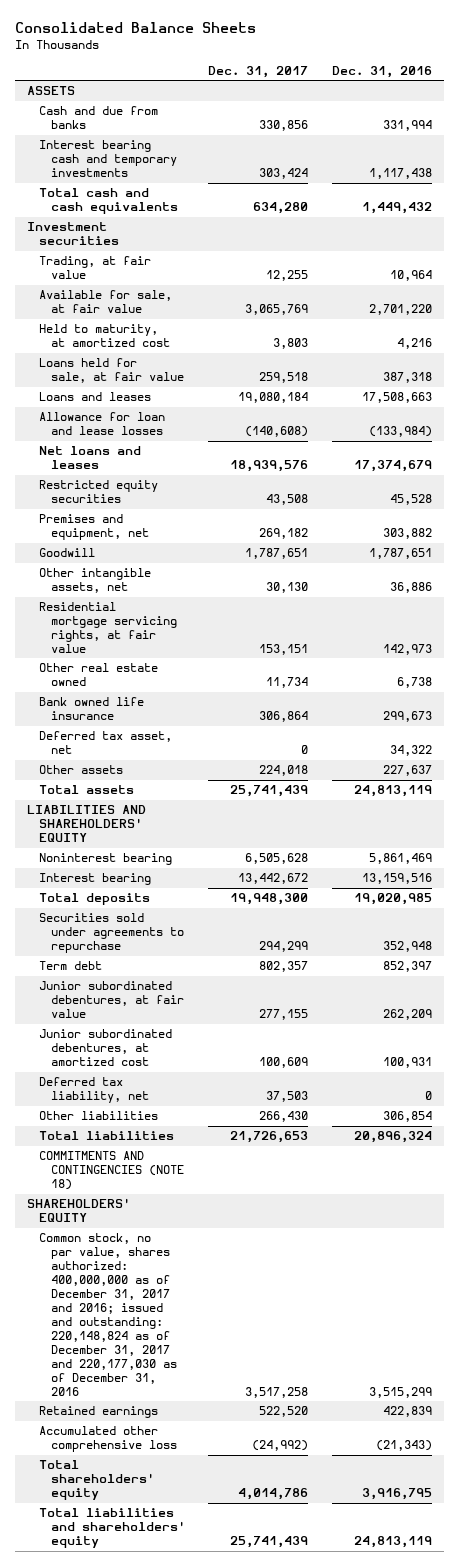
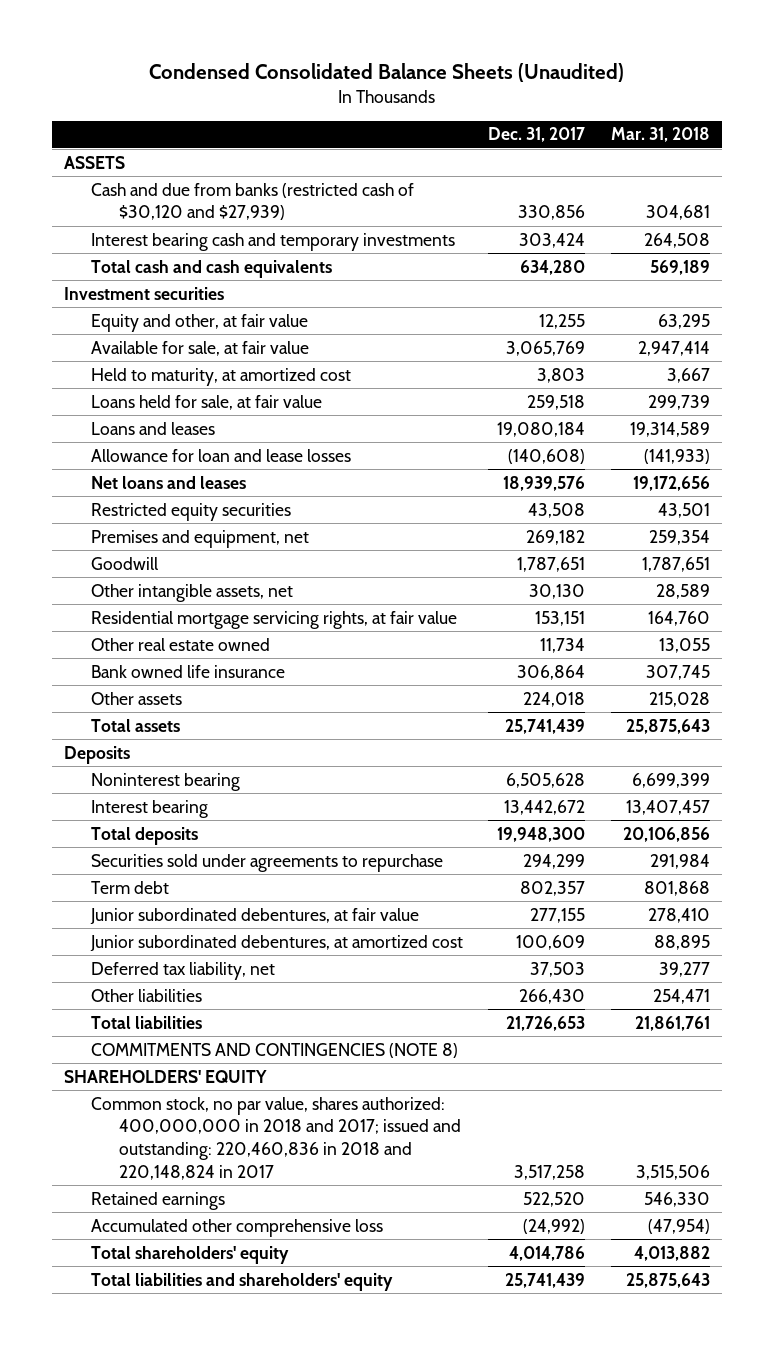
- Consolidated Balance Sheets
+ Condensed Consolidated Balance Sheets (Unaudited)
- | Dec. 31, 2017 | Dec. 31, 2016
+ | Dec. 31, 2017 | Mar. 31, 2018
- Cash and due from banks | 330,856 | 331,994
+ Cash and due from banks (restricted cash of $30,120 and $27,939) | 330,856 | 304,681
- Trading, at fair value | 12,255 | 10,964
+ Equity and other, at fair value | 12,255 | 63,295
- Deferred tax asset, net | 0 | 34,322
- LIABILITIES AND SHAREHOLDERS' EQUITY
+ Deposits
- COMMITMENTS AND CONTINGENCIES (NOTE 18)
+ COMMITMENTS AND CONTINGENCIES (NOTE 8)
- Common stock, no par value, shares authorized: 400,000,000 as of December 31, 2017 and 2016; issued and outstanding: 220,148,824 as of December 31, 2017 and 220,177,030 as of December 31, 2016 | 3,517,258 | 3,515,299
+ Common stock, no par value, shares authorized: 400,000,000 in 2018 and 2017; issued and outstanding: 220,460,836 in 2018 and 220,148,824 in 2017 | 3,517,258 | 3,515,506

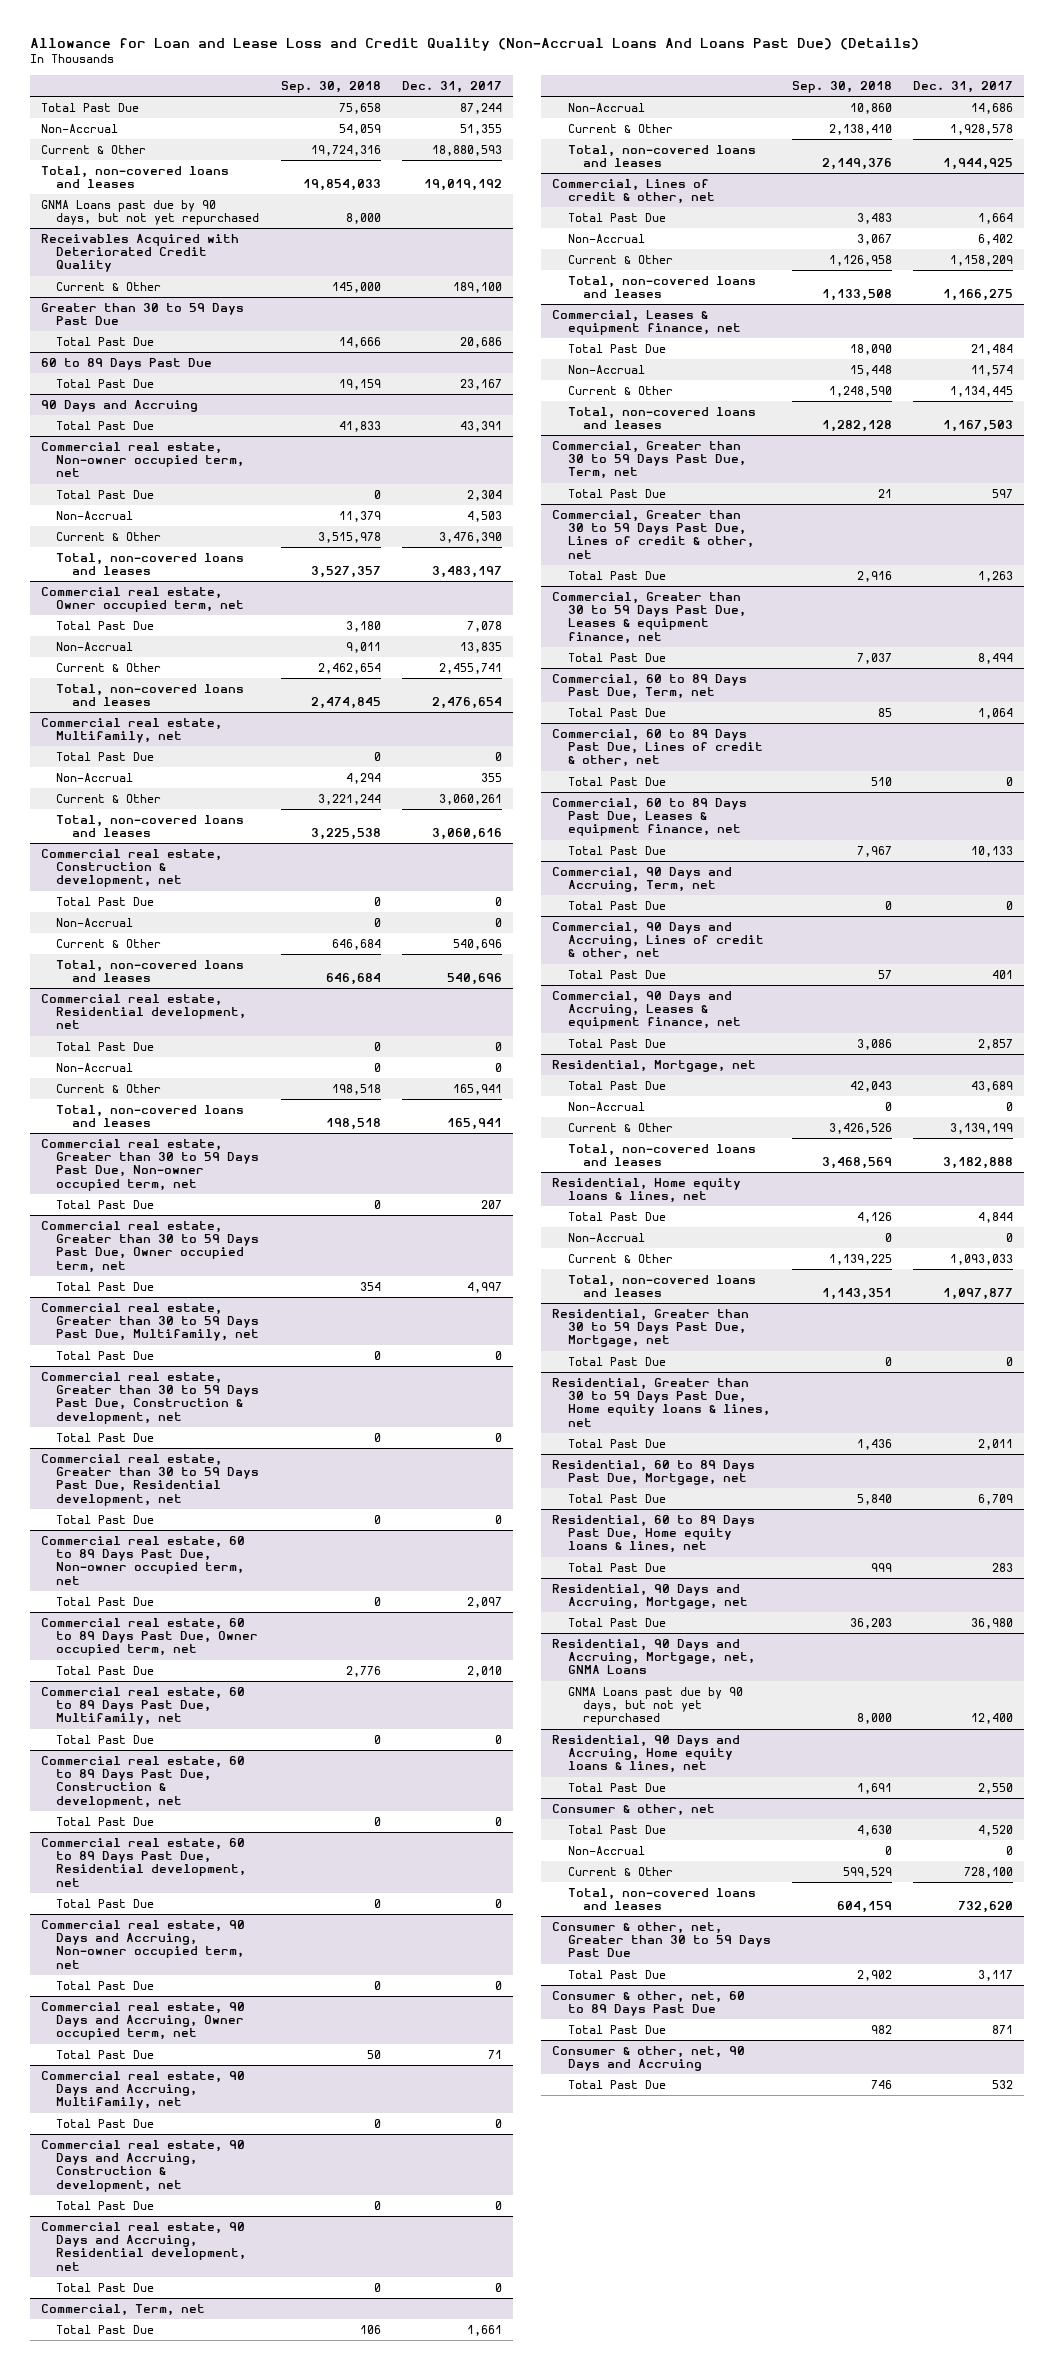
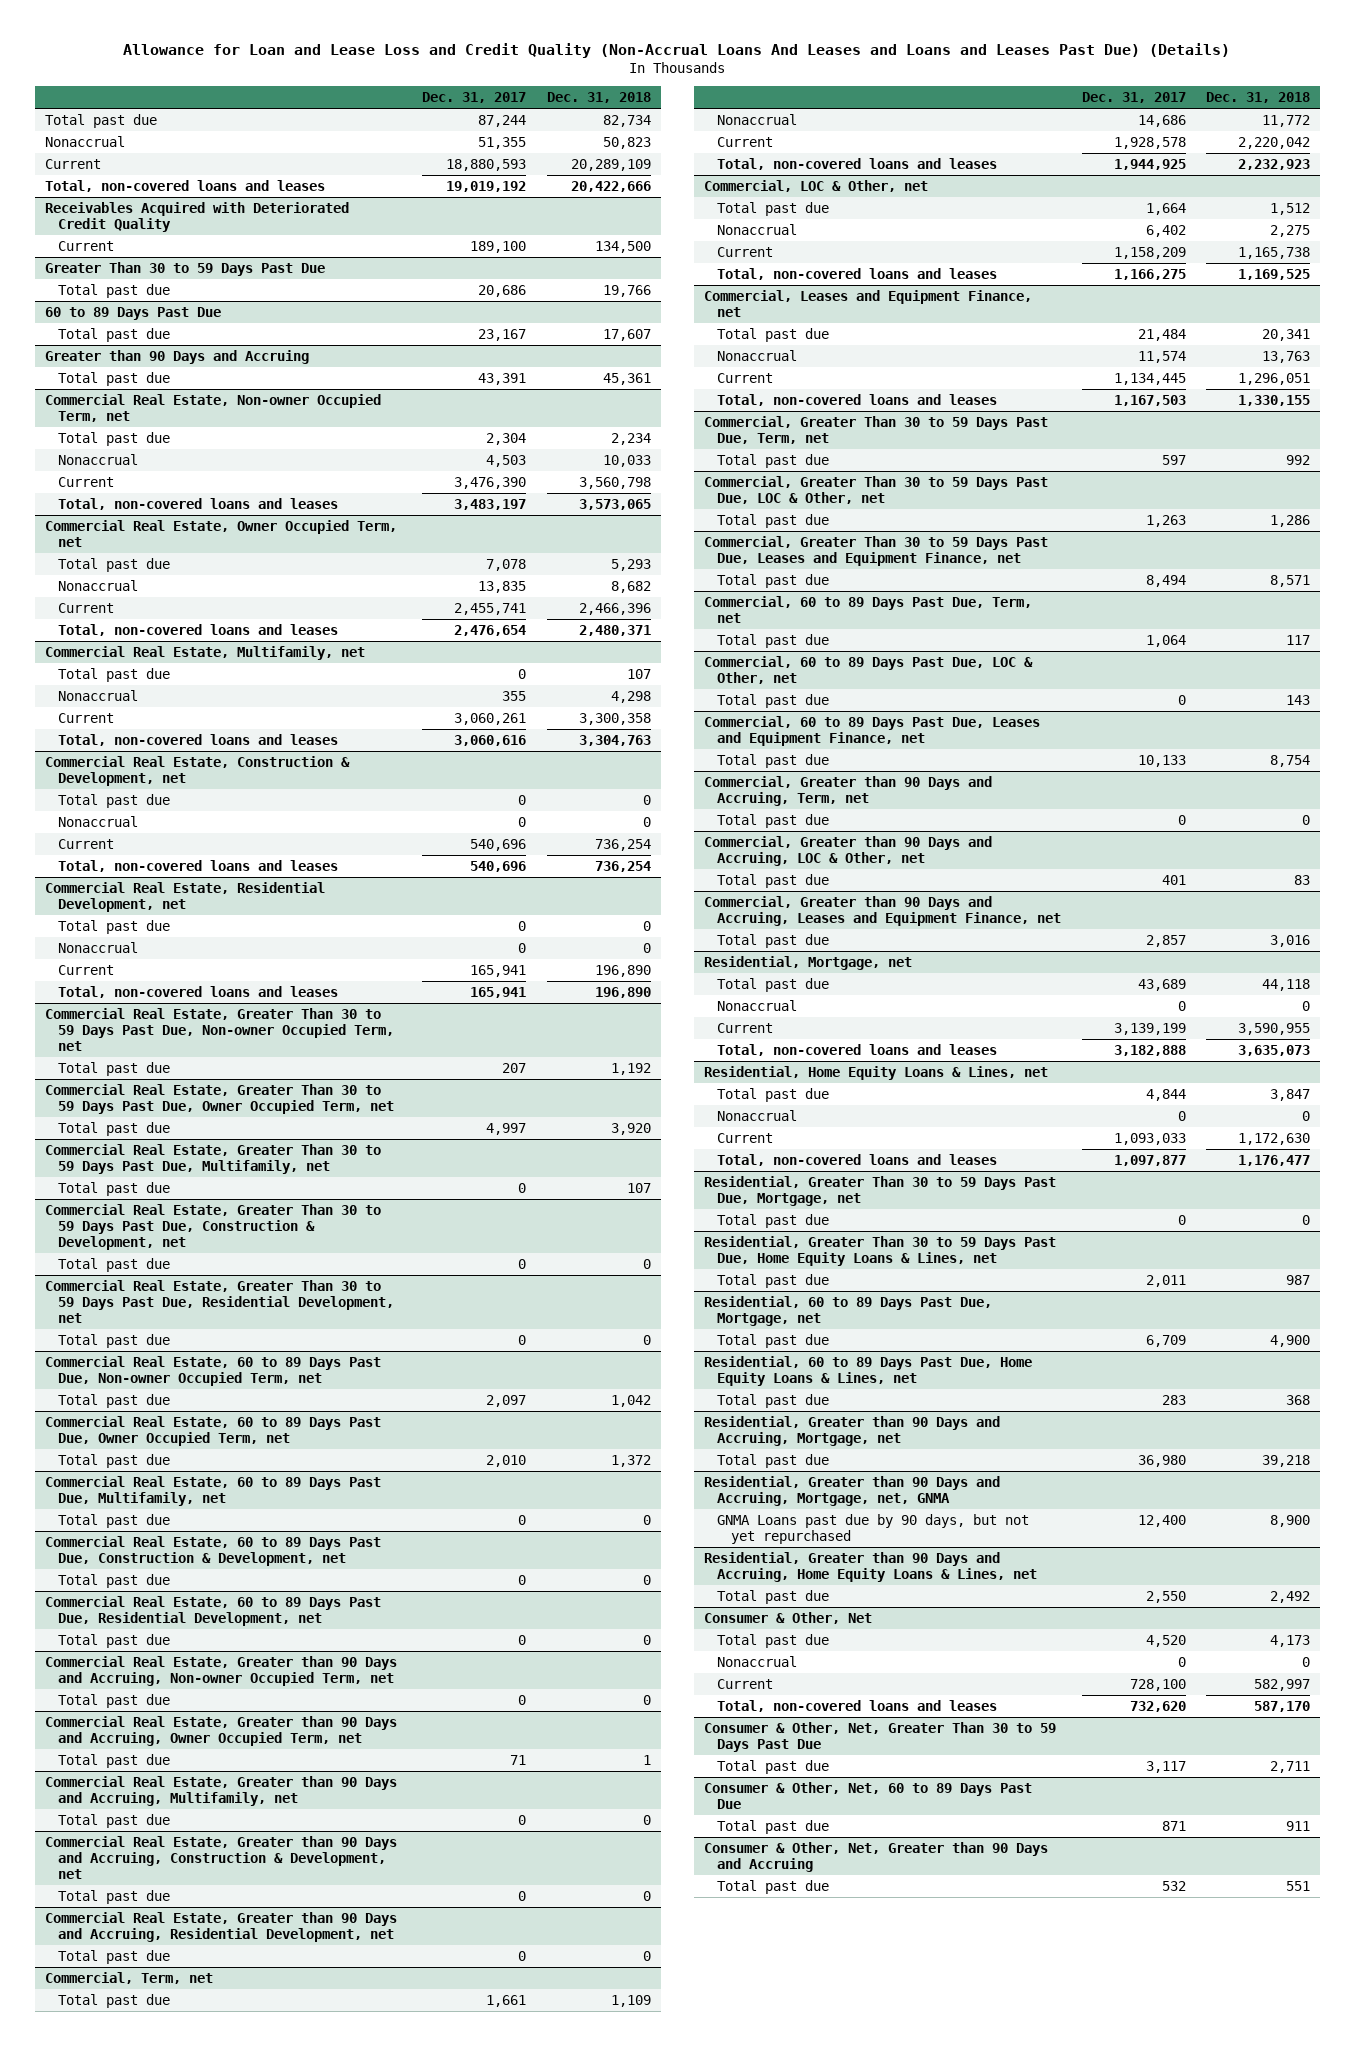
- Allowance for Loan and Lease Loss and Credit Quality (Non-Accrual Loans And Loans Past Due) (Details)
+ Allowance for Loan and Lease Loss and Credit Quality (Non-Accrual Loans And Leases and Loans and Leases Past Due) (Details)
- | Sep. 30, 2018 | Dec. 31, 2017
+ | Dec. 31, 2017 | Dec. 31, 2018
- Total Past Due | 75,658 | 87,244
- Non-Accrual | 54,059 | 51,355
- Current & Other | 19,724,316 | 18,880,593
+ Total past due | 87,244 | 82,734
+ Nonaccrual | 51,355 | 50,823
+ Current | 18,880,593 | 20,289,109
- GNMA Loans past due by 90 days, but not yet repurchased | 8,000 |
@ Receivables Acquired with Deteriorated Credit Quality
- Current & Other | 145,000 | 189,100
- Greater than 30 to 59 Days Past Due
- Total Past Due | 14,666 | 20,686
@ Receivables Acquired with Deteriorated Credit Quality
+ Current | 189,100 | 134,500
+ Greater Than 30 to 59 Days Past Due
+ Total past due | 20,686 | 19,766
@ 60 to 89 Days Past Due
- Total Past Due | 19,159 | 23,167
- 90 Days and Accruing
- Total Past Due | 41,833 | 43,391
- Commercial real estate, Non-owner occupied term, net
- Total Past Due | 0 | 2,304
- Non-Accrual | 11,379 | 4,503
- Current & Other | 3,515,978 | 3,476,390
@ 60 to 89 Days Past Due
+ Total past due | 23,167 | 17,607
+ Greater than 90 Days and Accruing
+ Total past due | 43,391 | 45,361
+ Commercial Real Estate, Non-owner Occupied Term, net
+ Total past due | 2,304 | 2,234
+ Nonaccrual | 4,503 | 10,033
+ Current | 3,476,390 | 3,560,798
- Commercial real estate, Owner occupied term, net
- Total Past Due | 3,180 | 7,078
- Non-Accrual | 9,011 | 13,835
- Current & Other | 2,462,654 | 2,455,741
+ Commercial Real Estate, Owner Occupied Term, net
+ Total past due | 7,078 | 5,293
+ Nonaccrual | 13,835 | 8,682
+ Current | 2,455,741 | 2,466,396
- Commercial real estate, Multifamily, net
- Total Past Due | 0 | 0
- Non-Accrual | 4,294 | 355
- Current & Other | 3,221,244 | 3,060,261
+ Commercial Real Estate, Multifamily, net
+ Total past due | 0 | 107
+ Nonaccrual | 355 | 4,298
+ Current | 3,060,261 | 3,300,358
- Commercial real estate, Construction & development, net
- Total Past Due | 0 | 0
- Non-Accrual | 0 | 0
- Current & Other | 646,684 | 540,696
+ Commercial Real Estate, Construction & Development, net
+ Total past due | 0 | 0
+ Nonaccrual | 0 | 0
+ Current | 540,696 | 736,254
- Commercial real estate, Residential development, net
- Total Past Due | 0 | 0
- Non-Accrual | 0 | 0
- Current & Other | 198,518 | 165,941
+ Commercial Real Estate, Residential Development, net
+ Total past due | 0 | 0
+ Nonaccrual | 0 | 0
+ Current | 165,941 | 196,890
- Commercial real estate, Greater than 30 to 59 Days Past Due, Non-owner occupied term, net
- Total Past Due | 0 | 207
- Commercial real estate, Greater than 30 to 59 Days Past Due, Owner occupied term, net
- Total Past Due | 354 | 4,997
- Commercial real estate, Greater than 30 to 59 Days Past Due, Multifamily, net
- Total Past Due | 0 | 0
- Commercial real estate, Greater than 30 to 59 Days Past Due, Construction & development, net
- Total Past Due | 0 | 0
- Commercial real estate, Greater than 30 to 59 Days Past Due, Residential development, net
- Total Past Due | 0 | 0
- Commercial real estate, 60 to 89 Days Past Due, Non-owner occupied term, net
- Total Past Due | 0 | 2,097
- Commercial real estate, 60 to 89 Days Past Due, Owner occupied term, net
- Total Past Due | 2,776 | 2,010
- Commercial real estate, 60 to 89 Days Past Due, Multifamily, net
- Total Past Due | 0 | 0
- Commercial real estate, 60 to 89 Days Past Due, Construction & development, net
- Total Past Due | 0 | 0
- Commercial real estate, 60 to 89 Days Past Due, Residential development, net
- Total Past Due | 0 | 0
- Commercial real estate, 90 Days and Accruing, Non-owner occupied term, net
- Total Past Due | 0 | 0
- Commercial real estate, 90 Days and Accruing, Owner occupied term, net
- Total Past Due | 50 | 71
- Commercial real estate, 90 Days and Accruing, Multifamily, net
- Total Past Due | 0 | 0
- Commercial real estate, 90 Days and Accruing, Construction & development, net
- Total Past Due | 0 | 0
- Commercial real estate, 90 Days and Accruing, Residential development, net
- Total Past Due | 0 | 0
+ Commercial Real Estate, Greater Than 30 to 59 Days Past Due, Non-owner Occupied Term, net
+ Total past due | 207 | 1,192
+ Commercial Real Estate, Greater Than 30 to 59 Days Past Due, Owner Occupied Term, net
+ Total past due | 4,997 | 3,920
+ Commercial Real Estate, Greater Than 30 to 59 Days Past Due, Multifamily, net
+ Total past due | 0 | 107
+ Commercial Real Estate, Greater Than 30 to 59 Days Past Due, Construction & Development, net
+ Total past due | 0 | 0
+ Commercial Real Estate, Greater Than 30 to 59 Days Past Due, Residential Development, net
+ Total past due | 0 | 0
+ Commercial Real Estate, 60 to 89 Days Past Due, Non-owner Occupied Term, net
+ Total past due | 2,097 | 1,042
+ Commercial Real Estate, 60 to 89 Days Past Due, Owner Occupied Term, net
+ Total past due | 2,010 | 1,372
+ Commercial Real Estate, 60 to 89 Days Past Due, Multifamily, net
+ Total past due | 0 | 0
+ Commercial Real Estate, 60 to 89 Days Past Due, Construction & Development, net
+ Total past due | 0 | 0
+ Commercial Real Estate, 60 to 89 Days Past Due, Residential Development, net
+ Total past due | 0 | 0
+ Commercial Real Estate, Greater than 90 Days and Accruing, Non-owner Occupied Term, net
+ Total past due | 0 | 0
+ Commercial Real Estate, Greater than 90 Days and Accruing, Owner Occupied Term, net
+ Total past due | 71 | 1
+ Commercial Real Estate, Greater than 90 Days and Accruing, Multifamily, net
+ Total past due | 0 | 0
+ Commercial Real Estate, Greater than 90 Days and Accruing, Construction & Development, net
+ Total past due | 0 | 0
+ Commercial Real Estate, Greater than 90 Days and Accruing, Residential Development, net
+ Total past due | 0 | 0
@ Commercial, Term, net
- Total Past Due | 106 | 1,661
- Non-Accrual | 10,860 | 14,686
- Current & Other | 2,138,410 | 1,928,578
+ Total past due | 1,661 | 1,109
+ Nonaccrual | 14,686 | 11,772
+ Current | 1,928,578 | 2,220,042
- Commercial, Lines of credit & other, net
- Total Past Due | 3,483 | 1,664
- Non-Accrual | 3,067 | 6,402
- Current & Other | 1,126,958 | 1,158,209
+ Commercial, LOC & Other, net
+ Total past due | 1,664 | 1,512
+ Nonaccrual | 6,402 | 2,275
+ Current | 1,158,209 | 1,165,738
- Commercial, Leases & equipment finance, net
- Total Past Due | 18,090 | 21,484
- Non-Accrual | 15,448 | 11,574
- Current & Other | 1,248,590 | 1,134,445
+ Commercial, Leases and Equipment Finance, net
+ Total past due | 21,484 | 20,341
+ Nonaccrual | 11,574 | 13,763
+ Current | 1,134,445 | 1,296,051
- Commercial, Greater than 30 to 59 Days Past Due, Term, net
- Total Past Due | 21 | 597
- Commercial, Greater than 30 to 59 Days Past Due, Lines of credit & other, net
- Total Past Due | 2,916 | 1,263
- Commercial, Greater than 30 to 59 Days Past Due, Leases & equipment finance, net
- Total Past Due | 7,037 | 8,494
+ Commercial, Greater Than 30 to 59 Days Past Due, Term, net
+ Total past due | 597 | 992
+ Commercial, Greater Than 30 to 59 Days Past Due, LOC & Other, net
+ Total past due | 1,263 | 1,286
+ Commercial, Greater Than 30 to 59 Days Past Due, Leases and Equipment Finance, net
+ Total past due | 8,494 | 8,571
@ Commercial, 60 to 89 Days Past Due, Term, net
- Total Past Due | 85 | 1,064
- Commercial, 60 to 89 Days Past Due, Lines of credit & other, net
- Total Past Due | 510 | 0
- Commercial, 60 to 89 Days Past Due, Leases & equipment finance, net
- Total Past Due | 7,967 | 10,133
- Commercial, 90 Days and Accruing, Term, net
- Total Past Due | 0 | 0
- Commercial, 90 Days and Accruing, Lines of credit & other, net
- Total Past Due | 57 | 401
- Commercial, 90 Days and Accruing, Leases & equipment finance, net
- Total Past Due | 3,086 | 2,857
@ Commercial, 60 to 89 Days Past Due, Term, net
+ Total past due | 1,064 | 117
+ Commercial, 60 to 89 Days Past Due, LOC & Other, net
+ Total past due | 0 | 143
+ Commercial, 60 to 89 Days Past Due, Leases and Equipment Finance, net
+ Total past due | 10,133 | 8,754
+ Commercial, Greater than 90 Days and Accruing, Term, net
+ Total past due | 0 | 0
+ Commercial, Greater than 90 Days and Accruing, LOC & Other, net
+ Total past due | 401 | 83
+ Commercial, Greater than 90 Days and Accruing, Leases and Equipment Finance, net
+ Total past due | 2,857 | 3,016
@ Residential, Mortgage, net
- Total Past Due | 42,043 | 43,689
- Non-Accrual | 0 | 0
- Current & Other | 3,426,526 | 3,139,199
+ Total past due | 43,689 | 44,118
+ Nonaccrual | 0 | 0
+ Current | 3,139,199 | 3,590,955
- Residential, Home equity loans & lines, net
- Total Past Due | 4,126 | 4,844
- Non-Accrual | 0 | 0
- Current & Other | 1,139,225 | 1,093,033
+ Residential, Home Equity Loans & Lines, net
+ Total past due | 4,844 | 3,847
+ Nonaccrual | 0 | 0
+ Current | 1,093,033 | 1,172,630
- Residential, Greater than 30 to 59 Days Past Due, Mortgage, net
- Total Past Due | 0 | 0
- Residential, Greater than 30 to 59 Days Past Due, Home equity loans & lines, net
- Total Past Due | 1,436 | 2,011
+ Residential, Greater Than 30 to 59 Days Past Due, Mortgage, net
+ Total past due | 0 | 0
+ Residential, Greater Than 30 to 59 Days Past Due, Home Equity Loans & Lines, net
+ Total past due | 2,011 | 987
@ Residential, 60 to 89 Days Past Due, Mortgage, net
- Total Past Due | 5,840 | 6,709
- Residential, 60 to 89 Days Past Due, Home equity loans & lines, net
- Total Past Due | 999 | 283
- Residential, 90 Days and Accruing, Mortgage, net
- Total Past Due | 36,203 | 36,980
- Residential, 90 Days and Accruing, Mortgage, net, GNMA Loans
@ Residential, 60 to 89 Days Past Due, Mortgage, net
+ Total past due | 6,709 | 4,900
+ Residential, 60 to 89 Days Past Due, Home Equity Loans & Lines, net
+ Total past due | 283 | 368
+ Residential, Greater than 90 Days and Accruing, Mortgage, net
+ Total past due | 36,980 | 39,218
+ Residential, Greater than 90 Days and Accruing, Mortgage, net, GNMA
- Residential, 90 Days and Accruing, Home equity loans & lines, net
- Total Past Due | 1,691 | 2,550
- Consumer & other, net
- Total Past Due | 4,630 | 4,520
- Non-Accrual | 0 | 0
- Current & Other | 599,529 | 728,100
+ Residential, Greater than 90 Days and Accruing, Home Equity Loans & Lines, net
+ Total past due | 2,550 | 2,492
+ Consumer & Other, Net
+ Total past due | 4,520 | 4,173
+ Nonaccrual | 0 | 0
+ Current | 728,100 | 582,997
- Consumer & other, net, Greater than 30 to 59 Days Past Due
- Total Past Due | 2,902 | 3,117
- Consumer & other, net, 60 to 89 Days Past Due
- Total Past Due | 982 | 871
- Consumer & other, net, 90 Days and Accruing
- Total Past Due | 746 | 532
+ Consumer & Other, Net, Greater Than 30 to 59 Days Past Due
+ Total past due | 3,117 | 2,711
+ Consumer & Other, Net, 60 to 89 Days Past Due
+ Total past due | 871 | 911
+ Consumer & Other, Net, Greater than 90 Days and Accruing
+ Total past due | 532 | 551

